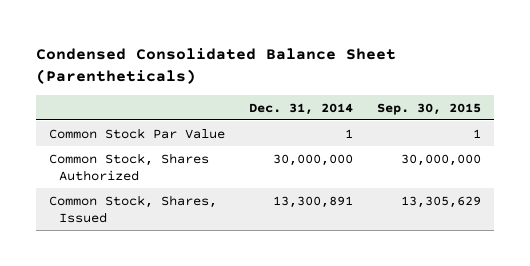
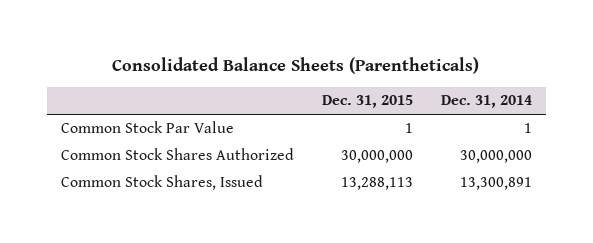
- Condensed Consolidated Balance Sheet (Parentheticals)
+ Consolidated Balance Sheets (Parentheticals)
- | Dec. 31, 2014 | Sep. 30, 2015
+ | Dec. 31, 2015 | Dec. 31, 2014
- Common Stock, Shares Authorized | 30,000,000 | 30,000,000
- Common Stock, Shares, Issued | 13,300,891 | 13,305,629
+ Common Stock Shares Authorized | 30,000,000 | 30,000,000
+ Common Stock Shares, Issued | 13,288,113 | 13,300,891

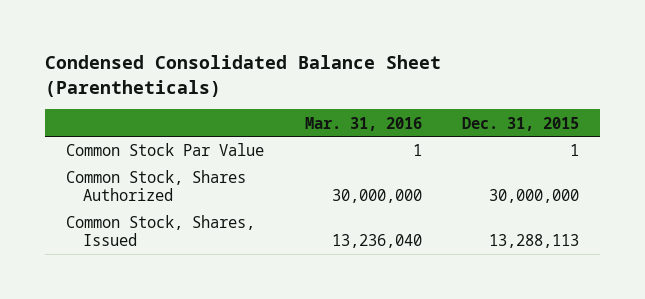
- Consolidated Balance Sheets (Parentheticals)
+ Condensed Consolidated Balance Sheet (Parentheticals)
- | Dec. 31, 2015 | Dec. 31, 2014
+ | Mar. 31, 2016 | Dec. 31, 2015
- Common Stock Shares Authorized | 30,000,000 | 30,000,000
- Common Stock Shares, Issued | 13,288,113 | 13,300,891
+ Common Stock, Shares Authorized | 30,000,000 | 30,000,000
+ Common Stock, Shares, Issued | 13,236,040 | 13,288,113

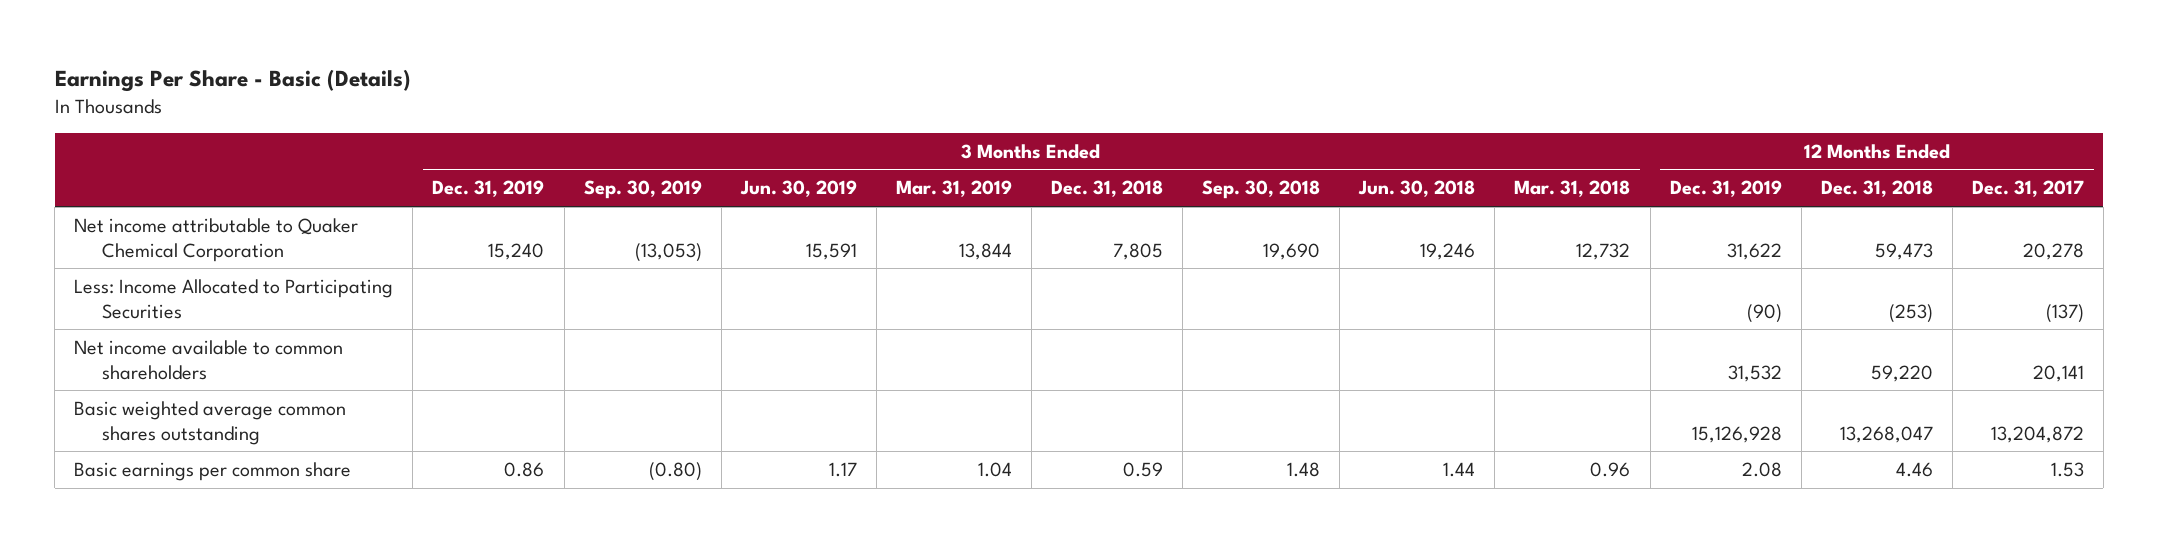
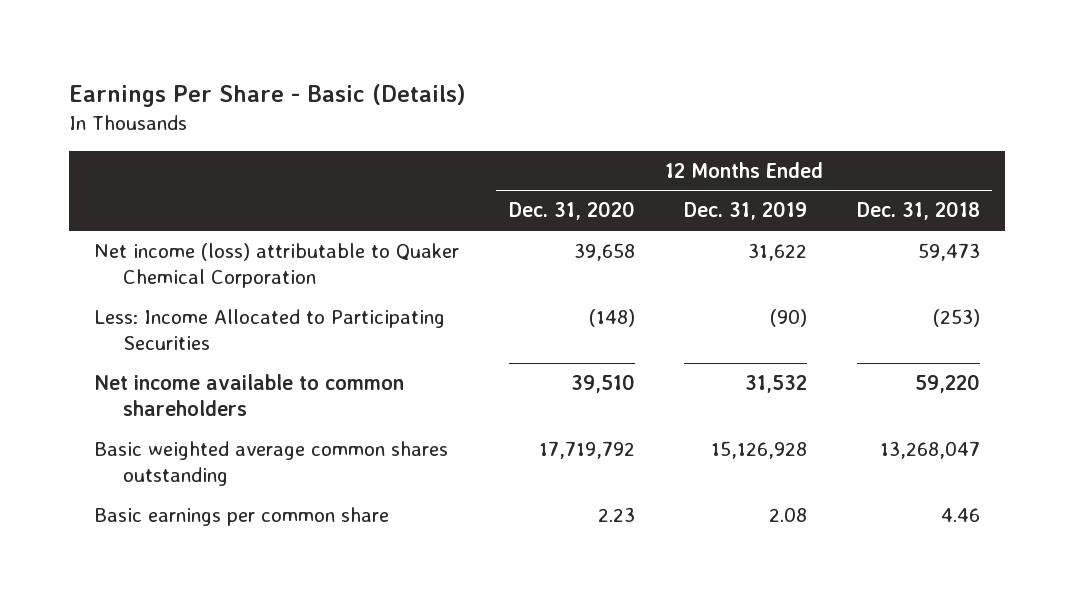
- | 3 Months Ended Dec. 31, 2019 | 3 Months Ended Sep. 30, 2019 | 3 Months Ended Jun. 30, 2019 | 3 Months Ended Mar. 31, 2019 | 3 Months Ended Dec. 31, 2018 | 3 Months Ended Sep. 30, 2018 | 3 Months Ended Jun. 30, 2018 | 3 Months Ended Mar. 31, 2018 | 12 Months Ended Dec. 31, 2019 | 12 Months Ended Dec. 31, 2018 | 12 Months Ended Dec. 31, 2017
+ | 12 Months Ended Dec. 31, 2020 | 12 Months Ended Dec. 31, 2019 | 12 Months Ended Dec. 31, 2018
- Net income attributable to Quaker Chemical Corporation | 15,240 | (13,053) | 15,591 | 13,844 | 7,805 | 19,690 | 19,246 | 12,732 | 31,622 | 59,473 | 20,278
+ Net income (loss) attributable to Quaker Chemical Corporation | 39,658 | 31,622 | 59,473

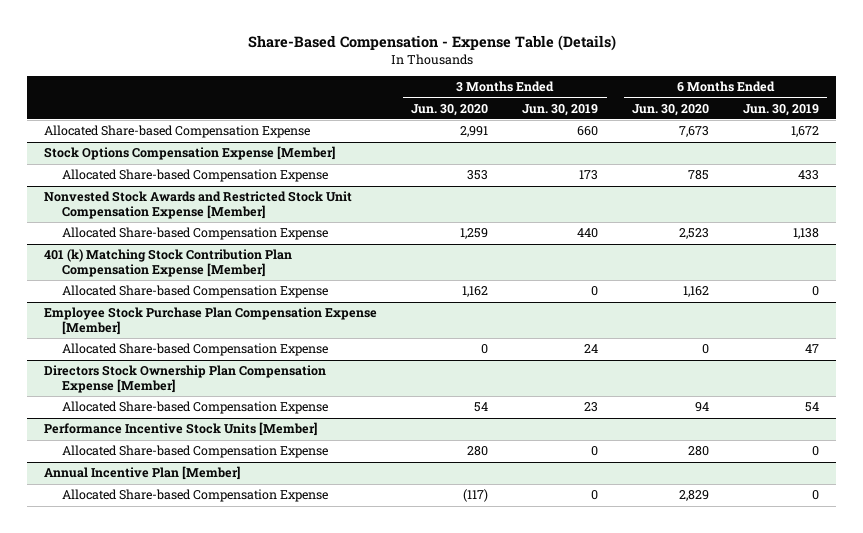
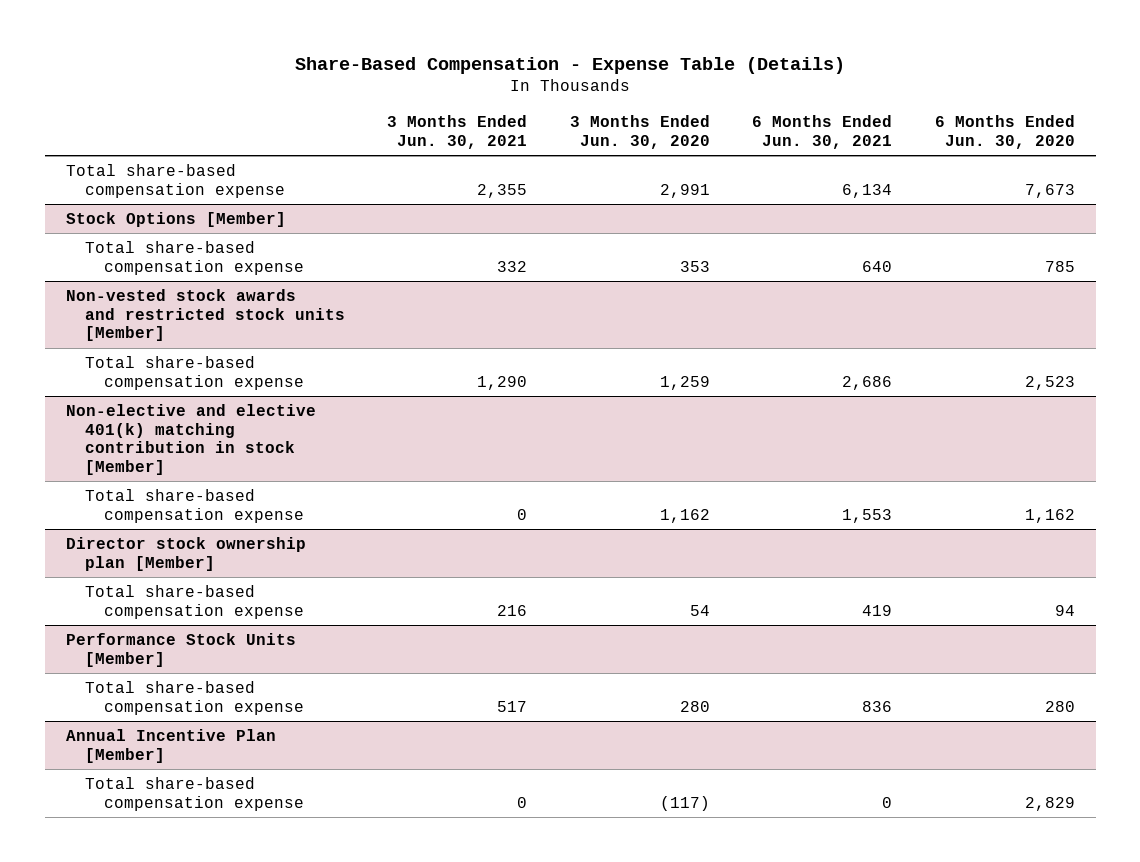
- | 3 Months Ended Jun. 30, 2020 | 3 Months Ended Jun. 30, 2019 | 6 Months Ended Jun. 30, 2020 | 6 Months Ended Jun. 30, 2019
+ | 3 Months Ended Jun. 30, 2021 | 3 Months Ended Jun. 30, 2020 | 6 Months Ended Jun. 30, 2021 | 6 Months Ended Jun. 30, 2020
- Allocated Share-based Compensation Expense | 2,991 | 660 | 7,673 | 1,672
- Stock Options Compensation Expense [Member]
- Allocated Share-based Compensation Expense | 353 | 173 | 785 | 433
- Nonvested Stock Awards and Restricted Stock Unit Compensation Expense [Member]
- Allocated Share-based Compensation Expense | 1,259 | 440 | 2,523 | 1,138
- 401 (k) Matching Stock Contribution Plan Compensation Expense [Member]
- Allocated Share-based Compensation Expense | 1,162 | 0 | 1,162 | 0
- Employee Stock Purchase Plan Compensation Expense [Member]
- Allocated Share-based Compensation Expense | 0 | 24 | 0 | 47
- Directors Stock Ownership Plan Compensation Expense [Member]
- Allocated Share-based Compensation Expense | 54 | 23 | 94 | 54
- Performance Incentive Stock Units [Member]
- Allocated Share-based Compensation Expense | 280 | 0 | 280 | 0
+ Total share-based compensation expense | 2,355 | 2,991 | 6,134 | 7,673
+ Stock Options [Member]
+ Total share-based compensation expense | 332 | 353 | 640 | 785
+ Non-vested stock awards and restricted stock units [Member]
+ Total share-based compensation expense | 1,290 | 1,259 | 2,686 | 2,523
+ Non-elective and elective 401(k) matching contribution in stock [Member]
+ Total share-based compensation expense | 0 | 1,162 | 1,553 | 1,162
+ Director stock ownership plan [Member]
+ Total share-based compensation expense | 216 | 54 | 419 | 94
+ Performance Stock Units [Member]
+ Total share-based compensation expense | 517 | 280 | 836 | 280
@ Annual Incentive Plan [Member]
- Allocated Share-based Compensation Expense | (117) | 0 | 2,829 | 0
+ Total share-based compensation expense | 0 | (117) | 0 | 2,829

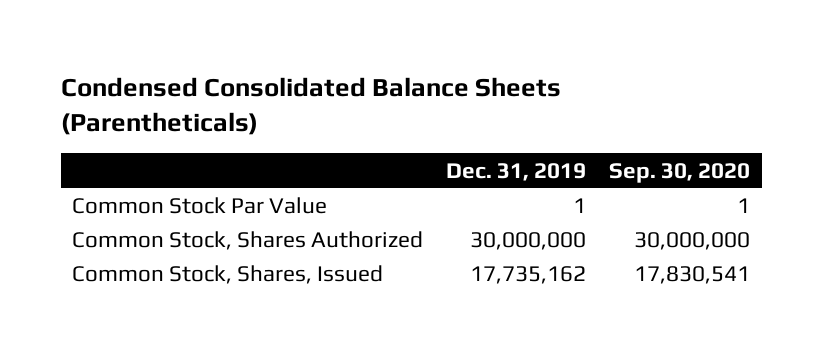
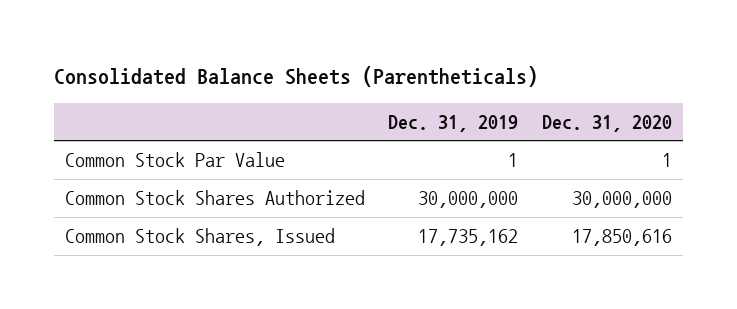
- Condensed Consolidated Balance Sheets (Parentheticals)
+ Consolidated Balance Sheets (Parentheticals)
- | Dec. 31, 2019 | Sep. 30, 2020
+ | Dec. 31, 2019 | Dec. 31, 2020
- Common Stock, Shares Authorized | 30,000,000 | 30,000,000
- Common Stock, Shares, Issued | 17,735,162 | 17,830,541
+ Common Stock Shares Authorized | 30,000,000 | 30,000,000
+ Common Stock Shares, Issued | 17,735,162 | 17,850,616

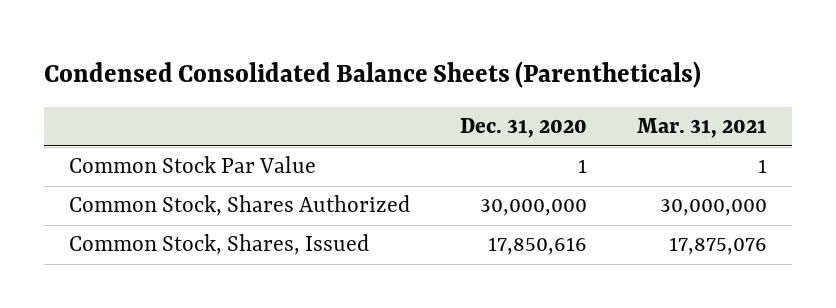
- Consolidated Balance Sheets (Parentheticals)
+ Condensed Consolidated Balance Sheets (Parentheticals)
- | Dec. 31, 2019 | Dec. 31, 2020
+ | Dec. 31, 2020 | Mar. 31, 2021
- Common Stock Shares Authorized | 30,000,000 | 30,000,000
- Common Stock Shares, Issued | 17,735,162 | 17,850,616
+ Common Stock, Shares Authorized | 30,000,000 | 30,000,000
+ Common Stock, Shares, Issued | 17,850,616 | 17,875,076

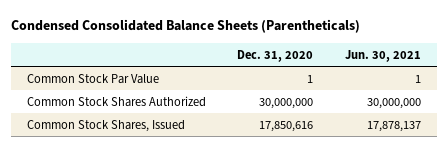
- | Dec. 31, 2020 | Mar. 31, 2021
+ | Dec. 31, 2020 | Jun. 30, 2021
- Common Stock, Shares Authorized | 30,000,000 | 30,000,000
- Common Stock, Shares, Issued | 17,850,616 | 17,875,076
+ Common Stock Shares Authorized | 30,000,000 | 30,000,000
+ Common Stock Shares, Issued | 17,850,616 | 17,878,137

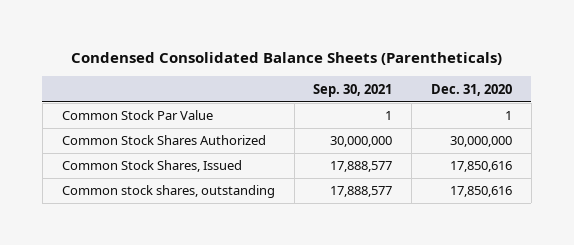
- | Dec. 31, 2020 | Jun. 30, 2021
+ | Sep. 30, 2021 | Dec. 31, 2020
+ Common stock shares, outstanding | 17,888,577 | 17,850,616

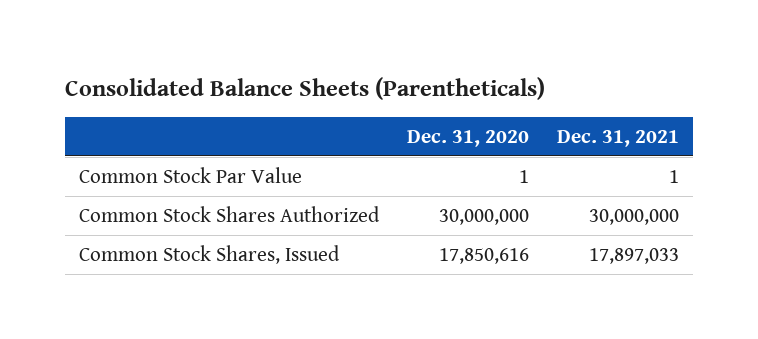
- Condensed Consolidated Balance Sheets (Parentheticals)
+ Consolidated Balance Sheets (Parentheticals)
- | Sep. 30, 2021 | Dec. 31, 2020
+ | Dec. 31, 2020 | Dec. 31, 2021
- Common stock shares, outstanding | 17,888,577 | 17,850,616

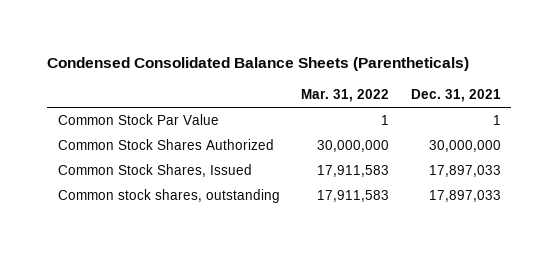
- Consolidated Balance Sheets (Parentheticals)
+ Condensed Consolidated Balance Sheets (Parentheticals)
- | Dec. 31, 2020 | Dec. 31, 2021
+ | Mar. 31, 2022 | Dec. 31, 2021
+ Common stock shares, outstanding | 17,911,583 | 17,897,033

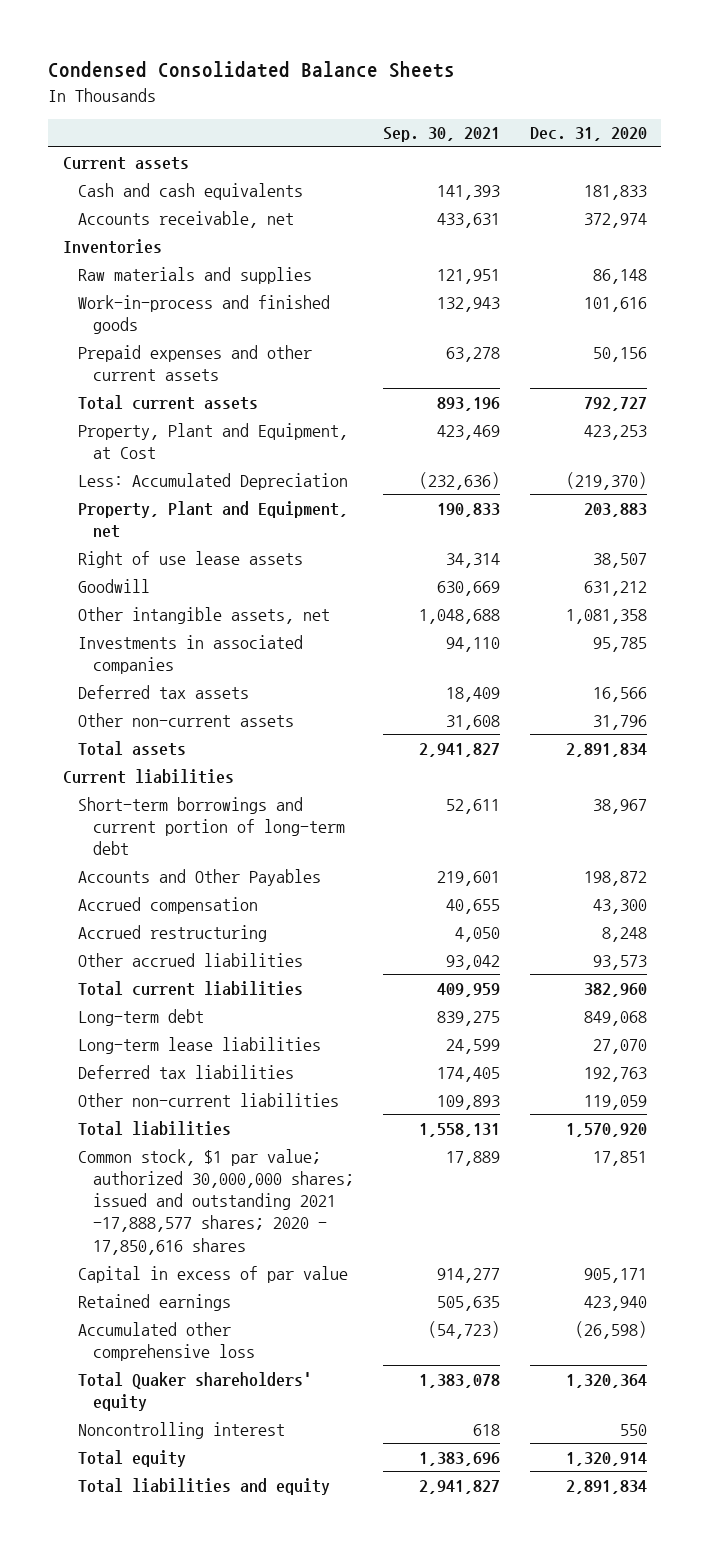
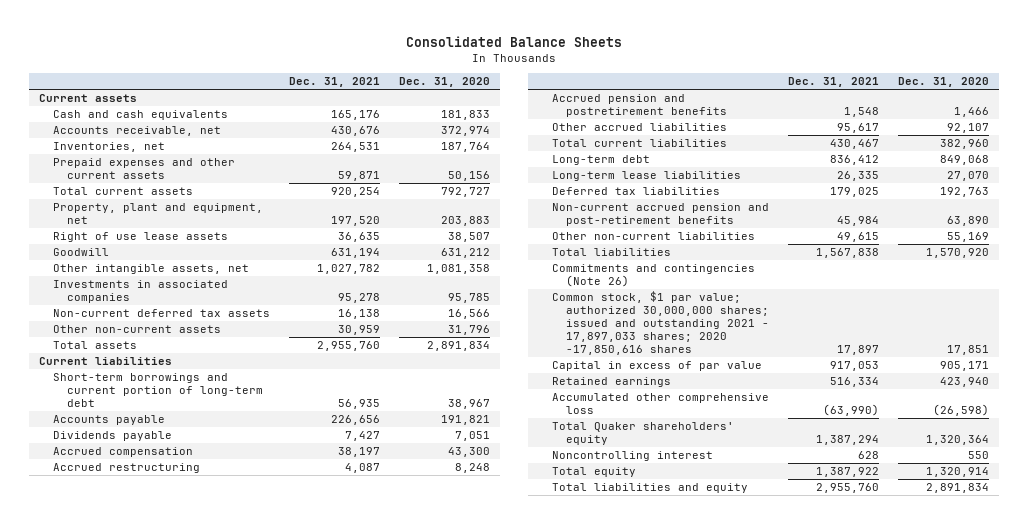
- Condensed Consolidated Balance Sheets
+ Consolidated Balance Sheets
- | Sep. 30, 2021 | Dec. 31, 2020
+ | Dec. 31, 2021 | Dec. 31, 2020
- Inventories
- Raw materials and supplies | 121,951 | 86,148
- Work-in-process and finished goods | 132,943 | 101,616
+ Inventories, net | 264,531 | 187,764
- Property, Plant and Equipment, at Cost | 423,469 | 423,253
- Less: Accumulated Depreciation | (232,636) | (219,370)
- Property, Plant and Equipment, net | 190,833 | 203,883
+ Property, plant and equipment, net | 197,520 | 203,883
- Deferred tax assets | 18,409 | 16,566
+ Non-current deferred tax assets | 16,138 | 16,566
- Accounts and Other Payables | 219,601 | 198,872
+ Accounts payable | 226,656 | 191,821
+ Dividends payable | 7,427 | 7,051
- Other accrued liabilities | 93,042 | 93,573
+ Accrued pension and postretirement benefits | 1,548 | 1,466
+ Other accrued liabilities | 95,617 | 92,107
- Other non-current liabilities | 109,893 | 119,059
+ Non-current accrued pension and post-retirement benefits | 45,984 | 63,890
+ Other non-current liabilities | 49,615 | 55,169
- Common stock, $1 par value; authorized 30,000,000 shares; issued and outstanding 2021 -17,888,577 shares; 2020 - 17,850,616 shares | 17,889 | 17,851
+ Commitments and contingencies (Note 26)
+ Common stock, $1 par value; authorized 30,000,000 shares; issued and outstanding 2021 - 17,897,033 shares; 2020 -17,850,616 shares | 17,897 | 17,851

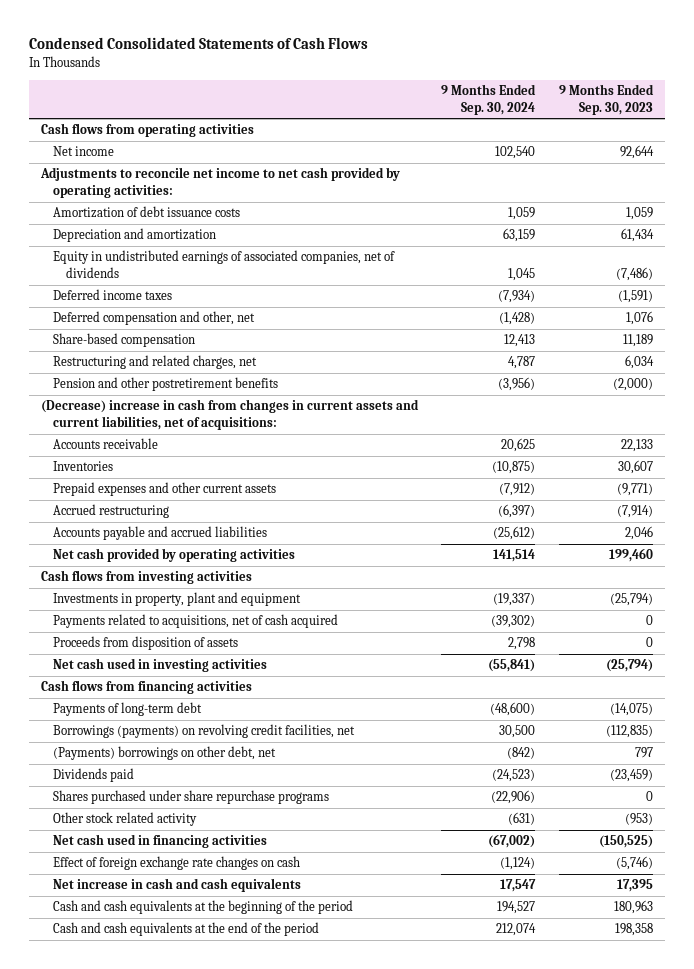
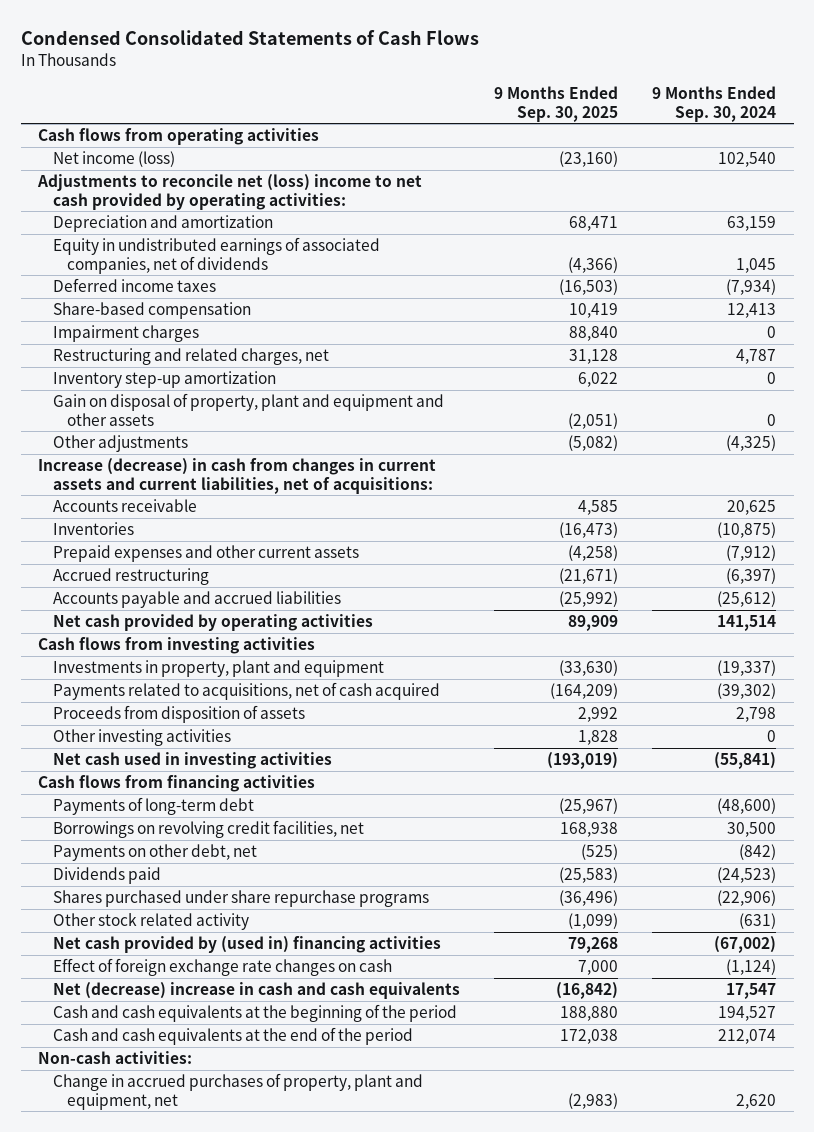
- | 9 Months Ended Sep. 30, 2024 | 9 Months Ended Sep. 30, 2023
+ | 9 Months Ended Sep. 30, 2025 | 9 Months Ended Sep. 30, 2024
- Net income | 102,540 | 92,644
- Adjustments to reconcile net income to net cash provided by operating activities:
- Amortization of debt issuance costs | 1,059 | 1,059
+ Net income (loss) | (23,160) | 102,540
+ Adjustments to reconcile net (loss) income to net cash provided by operating activities:
- Deferred compensation and other, net | (1,428) | 1,076
+ Impairment charges | 88,840 | 0
- Pension and other postretirement benefits | (3,956) | (2,000)
- (Decrease) increase in cash from changes in current assets and current liabilities, net of acquisitions:
+ Inventory step-up amortization | 6,022 | 0
+ Gain on disposal of property, plant and equipment and other assets | (2,051) | 0
+ Other adjustments | (5,082) | (4,325)
+ Increase (decrease) in cash from changes in current assets and current liabilities, net of acquisitions:
+ Other investing activities | 1,828 | 0
- Borrowings (payments) on revolving credit facilities, net | 30,500 | (112,835)
- (Payments) borrowings on other debt, net | (842) | 797
+ Borrowings on revolving credit facilities, net | 168,938 | 30,500
+ Payments on other debt, net | (525) | (842)
- Net cash used in financing activities | (67,002) | (150,525)
+ Net cash provided by (used in) financing activities | 79,268 | (67,002)
- Net increase in cash and cash equivalents | 17,547 | 17,395
+ Net (decrease) increase in cash and cash equivalents | (16,842) | 17,547
+ Non-cash activities:
+ Change in accrued purchases of property, plant and equipment, net | (2,983) | 2,620

